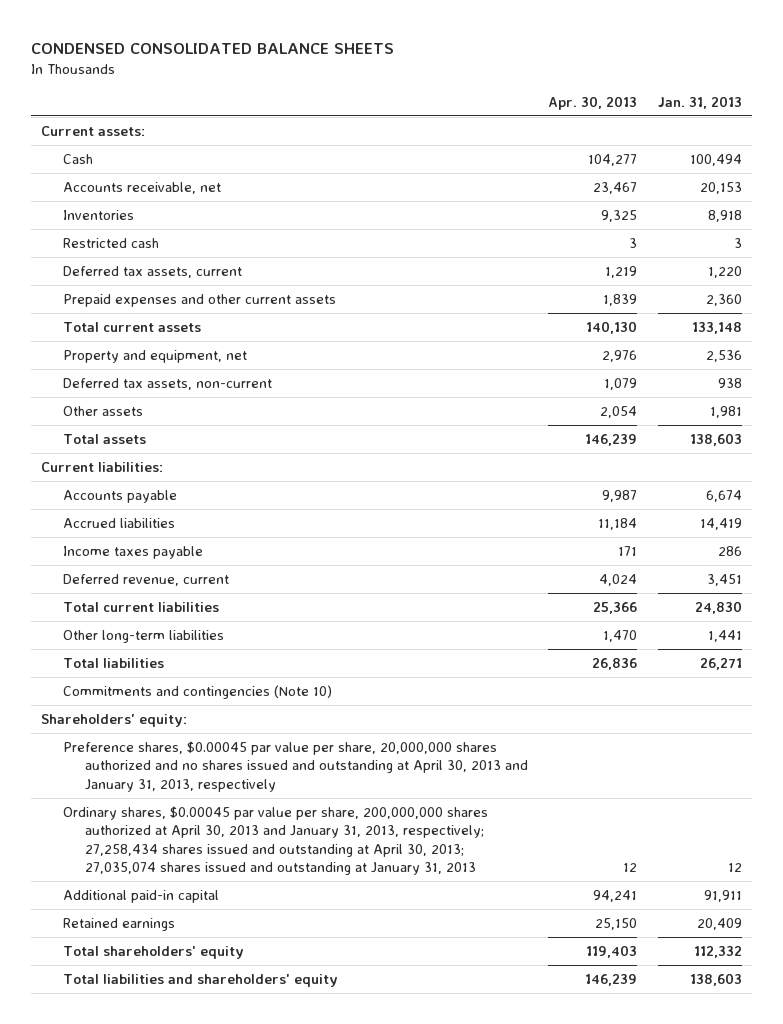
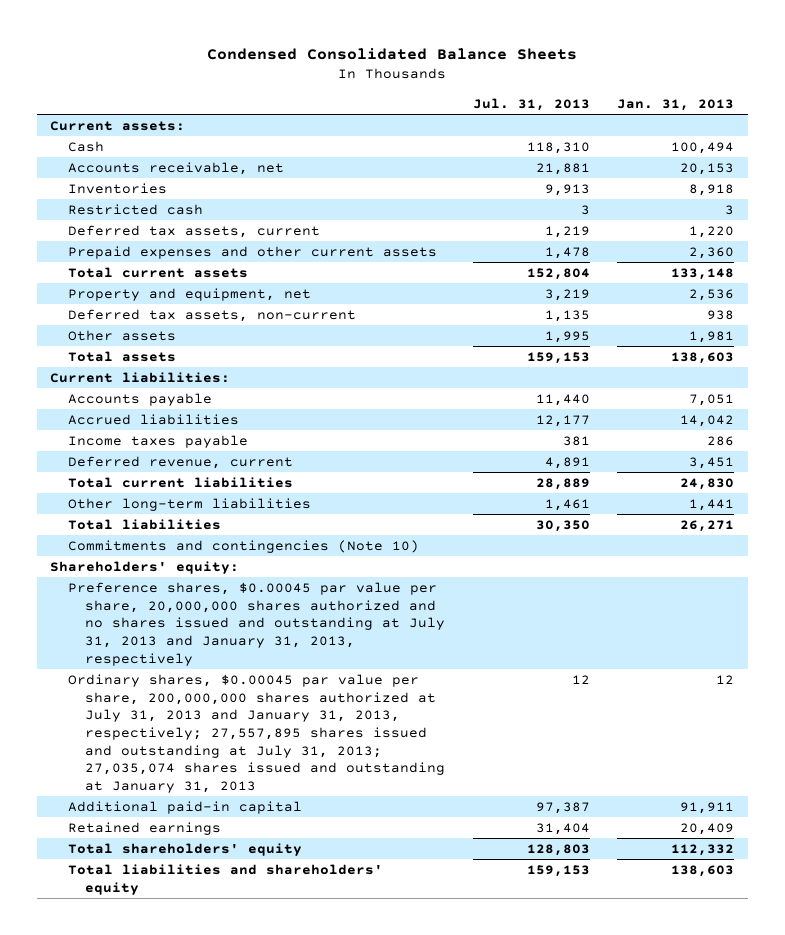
- CONDENSED CONSOLIDATED BALANCE SHEETS
+ Condensed Consolidated Balance Sheets
- | Apr. 30, 2013 | Jan. 31, 2013
+ | Jul. 31, 2013 | Jan. 31, 2013
- Accounts payable | 9,987 | 6,674
- Accrued liabilities | 11,184 | 14,419
+ Accounts payable | 11,440 | 7,051
+ Accrued liabilities | 12,177 | 14,042
- Preference shares, $0.00045 par value per share, 20,000,000 shares authorized and no shares issued and outstanding at April 30, 2013 and January 31, 2013, respectively
- Ordinary shares, $0.00045 par value per share, 200,000,000 shares authorized at April 30, 2013 and January 31, 2013, respectively; 27,258,434 shares issued and outstanding at April 30, 2013; 27,035,074 shares issued and outstanding at January 31, 2013 | 12 | 12
+ Preference shares, $0.00045 par value per share, 20,000,000 shares authorized and no shares issued and outstanding at July 31, 2013 and January 31, 2013, respectively
+ Ordinary shares, $0.00045 par value per share, 200,000,000 shares authorized at July 31, 2013 and January 31, 2013, respectively; 27,557,895 shares issued and outstanding at July 31, 2013; 27,035,074 shares issued and outstanding at January 31, 2013 | 12 | 12

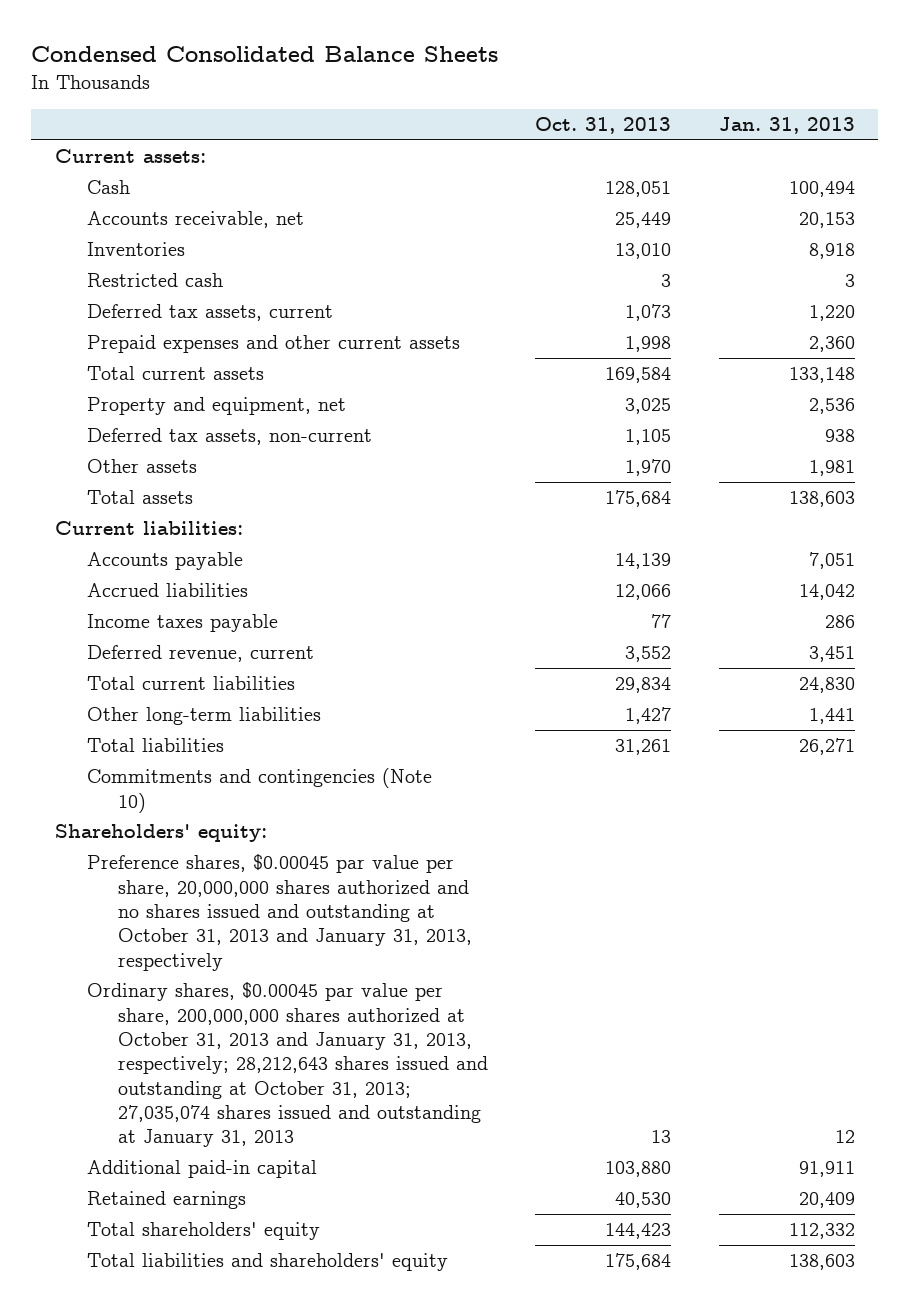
- | Jul. 31, 2013 | Jan. 31, 2013
+ | Oct. 31, 2013 | Jan. 31, 2013
- Preference shares, $0.00045 par value per share, 20,000,000 shares authorized and no shares issued and outstanding at July 31, 2013 and January 31, 2013, respectively
- Ordinary shares, $0.00045 par value per share, 200,000,000 shares authorized at July 31, 2013 and January 31, 2013, respectively; 27,557,895 shares issued and outstanding at July 31, 2013; 27,035,074 shares issued and outstanding at January 31, 2013 | 12 | 12
+ Preference shares, $0.00045 par value per share, 20,000,000 shares authorized and no shares issued and outstanding at October 31, 2013 and January 31, 2013, respectively
+ Ordinary shares, $0.00045 par value per share, 200,000,000 shares authorized at October 31, 2013 and January 31, 2013, respectively; 28,212,643 shares issued and outstanding at October 31, 2013; 27,035,074 shares issued and outstanding at January 31, 2013 | 13 | 12

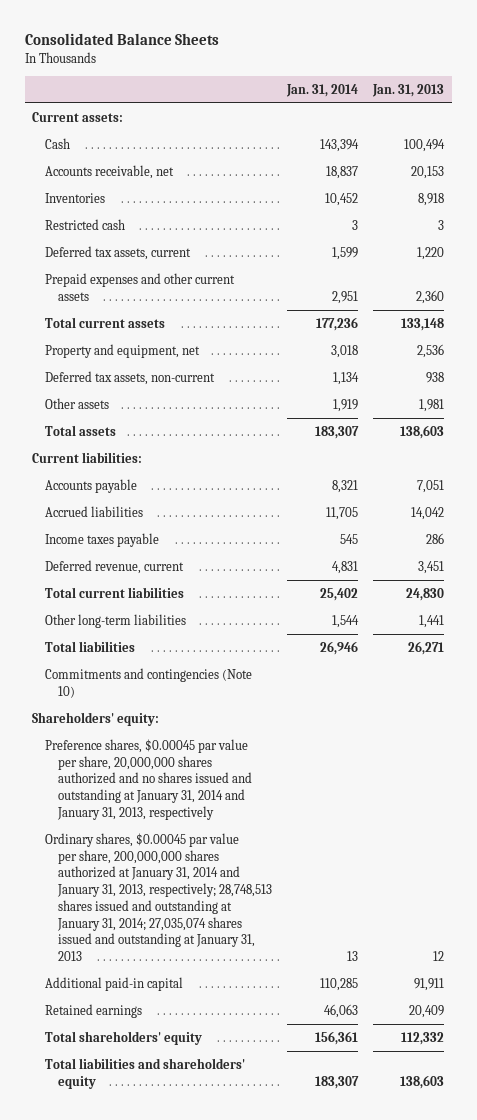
- Condensed Consolidated Balance Sheets
+ Consolidated Balance Sheets
- | Oct. 31, 2013 | Jan. 31, 2013
+ | Jan. 31, 2014 | Jan. 31, 2013
- Preference shares, $0.00045 par value per share, 20,000,000 shares authorized and no shares issued and outstanding at October 31, 2013 and January 31, 2013, respectively
- Ordinary shares, $0.00045 par value per share, 200,000,000 shares authorized at October 31, 2013 and January 31, 2013, respectively; 28,212,643 shares issued and outstanding at October 31, 2013; 27,035,074 shares issued and outstanding at January 31, 2013 | 13 | 12
+ Preference shares, $0.00045 par value per share, 20,000,000 shares authorized and no shares issued and outstanding at January 31, 2014 and January 31, 2013, respectively
+ Ordinary shares, $0.00045 par value per share, 200,000,000 shares authorized at January 31, 2014 and January 31, 2013, respectively; 28,748,513 shares issued and outstanding at January 31, 2014; 27,035,074 shares issued and outstanding at January 31, 2013 | 13 | 12

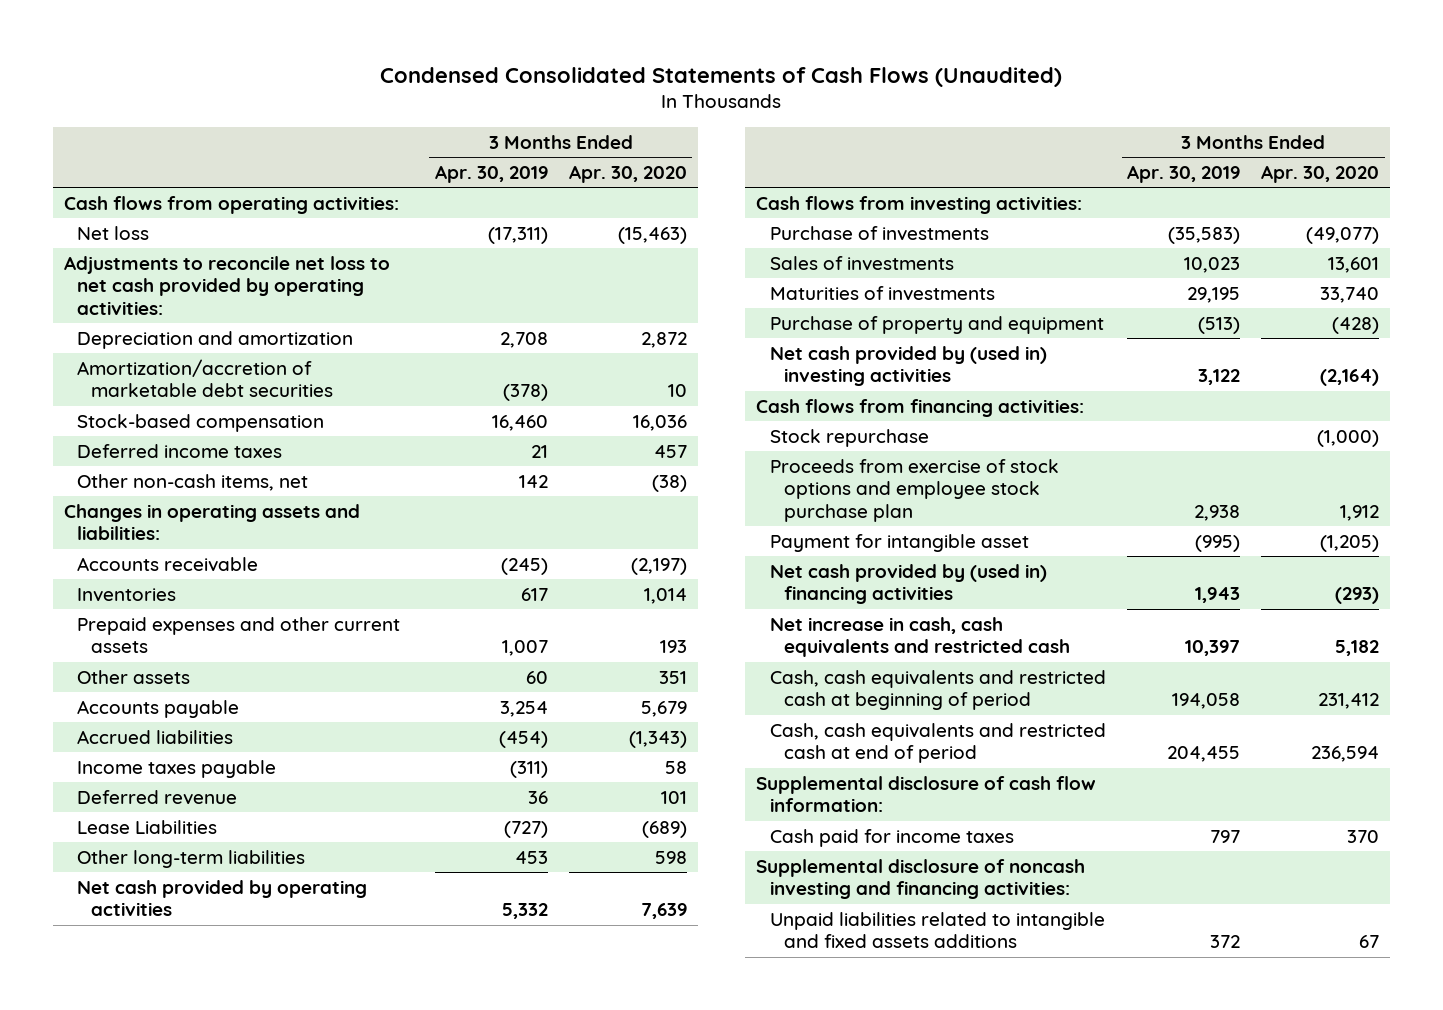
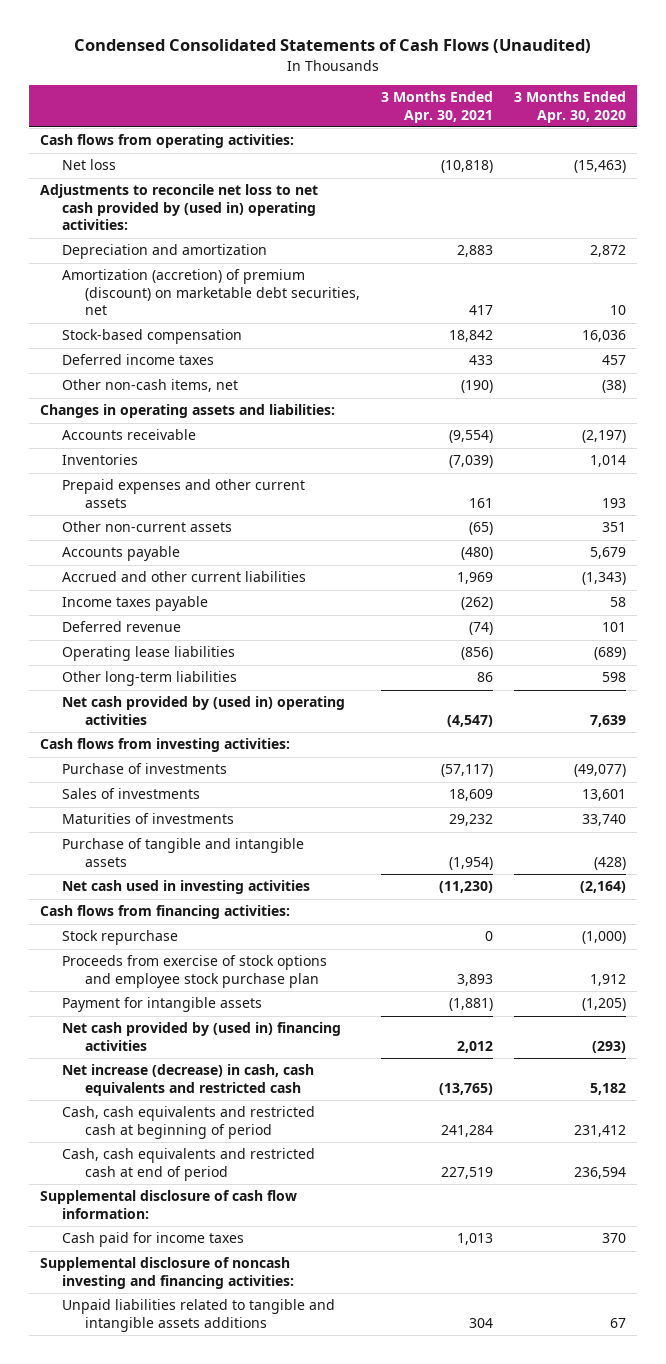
- | 3 Months Ended Apr. 30, 2019 | 3 Months Ended Apr. 30, 2020
+ | 3 Months Ended Apr. 30, 2021 | 3 Months Ended Apr. 30, 2020
- Adjustments to reconcile net loss to net cash provided by operating activities:
+ Adjustments to reconcile net loss to net cash provided by (used in) operating activities:
- Amortization/accretion of marketable debt securities | (378) | 10
+ Amortization (accretion) of premium (discount) on marketable debt securities, net | 417 | 10
- Other assets | 60 | 351
+ Other non-current assets | (65) | 351
- Accrued liabilities | (454) | (1,343)
+ Accrued and other current liabilities | 1,969 | (1,343)
- Lease Liabilities | (727) | (689)
+ Operating lease liabilities | (856) | (689)
- Net cash provided by operating activities | 5,332 | 7,639
+ Net cash provided by (used in) operating activities | (4,547) | 7,639
- Purchase of property and equipment | (513) | (428)
- Net cash provided by (used in) investing activities | 3,122 | (2,164)
+ Purchase of tangible and intangible assets | (1,954) | (428)
+ Net cash used in investing activities | (11,230) | (2,164)
- Payment for intangible asset | (995) | (1,205)
+ Payment for intangible assets | (1,881) | (1,205)
- Net increase in cash, cash equivalents and restricted cash | 10,397 | 5,182
+ Net increase (decrease) in cash, cash equivalents and restricted cash | (13,765) | 5,182
- Unpaid liabilities related to intangible and fixed assets additions | 372 | 67
+ Unpaid liabilities related to tangible and intangible assets additions | 304 | 67

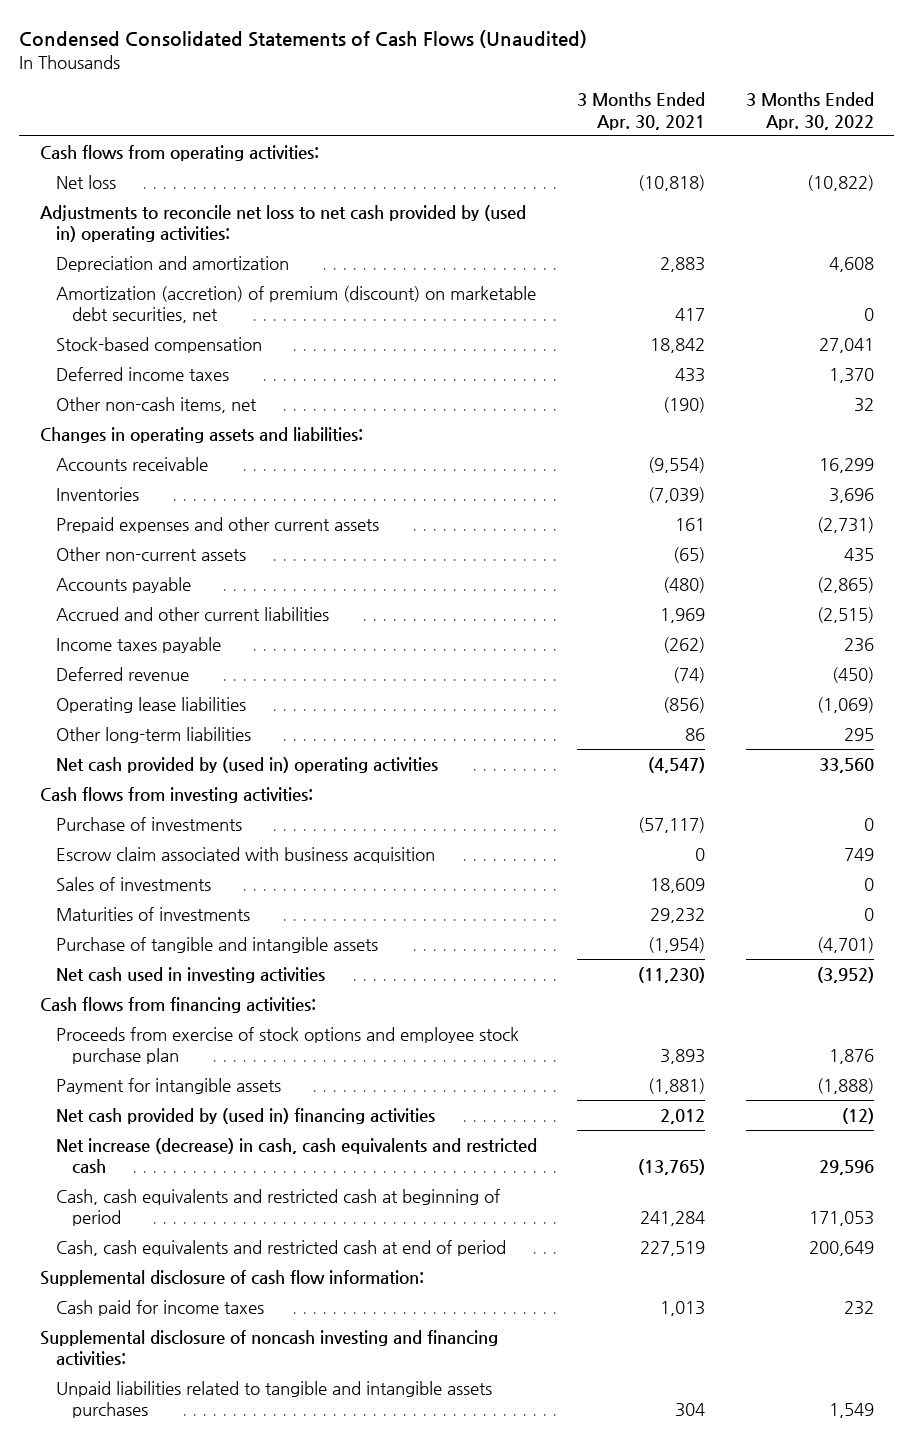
- | 3 Months Ended Apr. 30, 2021 | 3 Months Ended Apr. 30, 2020
+ | 3 Months Ended Apr. 30, 2021 | 3 Months Ended Apr. 30, 2022
+ Escrow claim associated with business acquisition | 0 | 749
- Stock repurchase | 0 | (1,000)
- Unpaid liabilities related to tangible and intangible assets additions | 304 | 67
+ Unpaid liabilities related to tangible and intangible assets purchases | 304 | 1,549

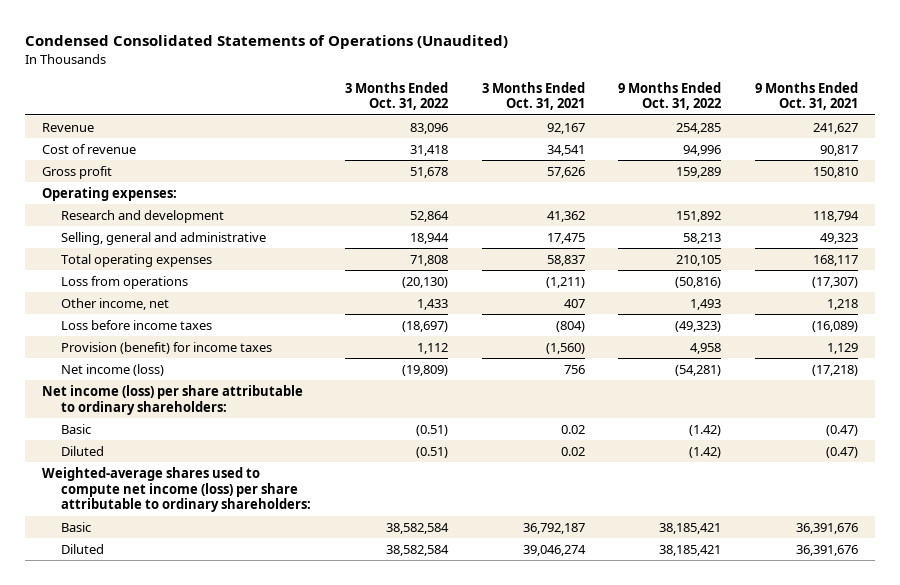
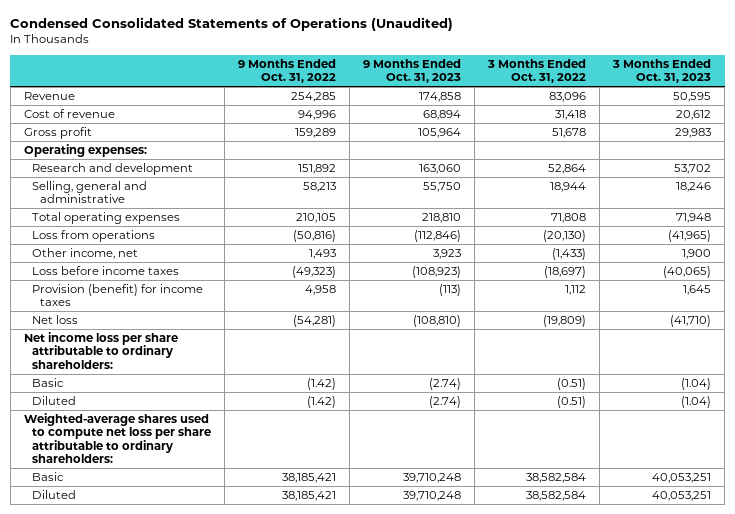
- | 3 Months Ended Oct. 31, 2022 | 3 Months Ended Oct. 31, 2021 | 9 Months Ended Oct. 31, 2022 | 9 Months Ended Oct. 31, 2021
+ | 9 Months Ended Oct. 31, 2022 | 9 Months Ended Oct. 31, 2023 | 3 Months Ended Oct. 31, 2022 | 3 Months Ended Oct. 31, 2023
- Other income, net | 1,433 | 407 | 1,493 | 1,218
+ Other income, net | 1,493 | 3,923 | (1,433) | 1,900
- Net income (loss) | (19,809) | 756 | (54,281) | (17,218)
- Net income (loss) per share attributable to ordinary shareholders:
+ Net loss | (54,281) | (108,810) | (19,809) | (41,710)
+ Net income loss per share attributable to ordinary shareholders:
- Weighted-average shares used to compute net income (loss) per share attributable to ordinary shareholders:
+ Weighted-average shares used to compute net loss per share attributable to ordinary shareholders:

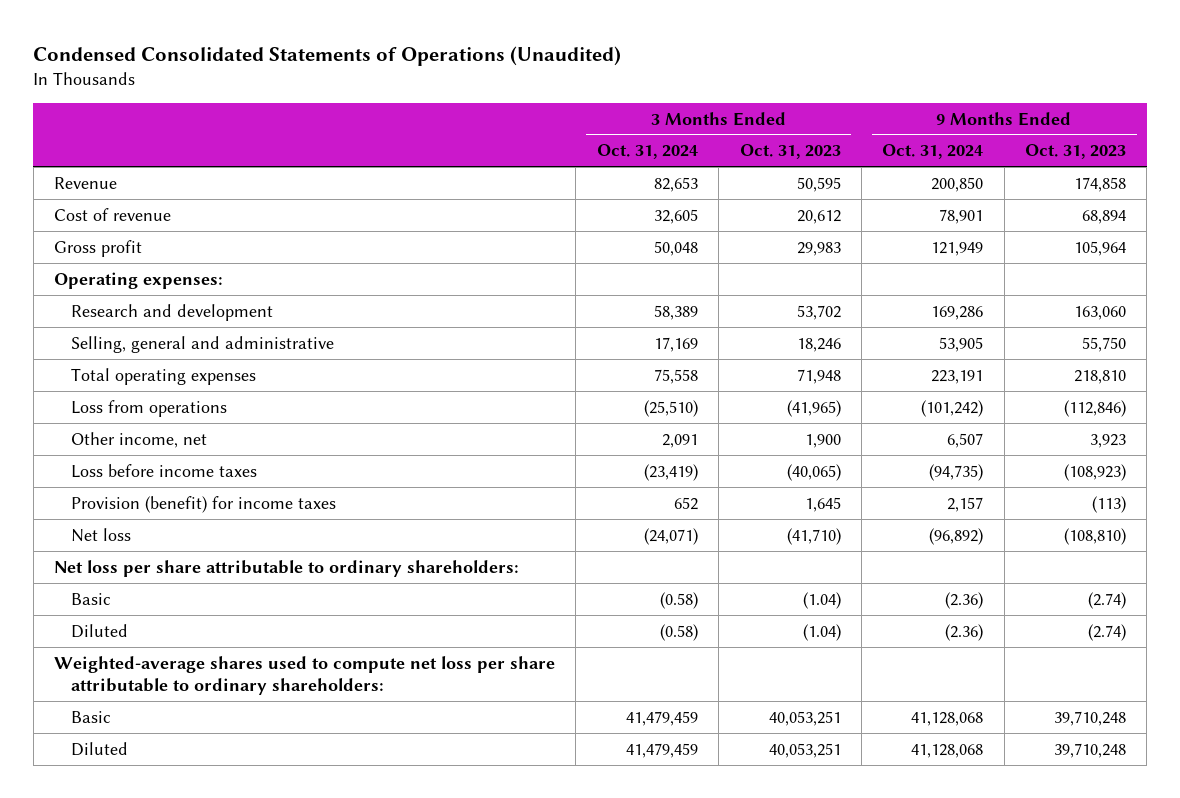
- | 9 Months Ended Oct. 31, 2022 | 9 Months Ended Oct. 31, 2023 | 3 Months Ended Oct. 31, 2022 | 3 Months Ended Oct. 31, 2023
+ | 3 Months Ended Oct. 31, 2024 | 3 Months Ended Oct. 31, 2023 | 9 Months Ended Oct. 31, 2024 | 9 Months Ended Oct. 31, 2023
- Net income loss per share attributable to ordinary shareholders:
+ Net loss per share attributable to ordinary shareholders:

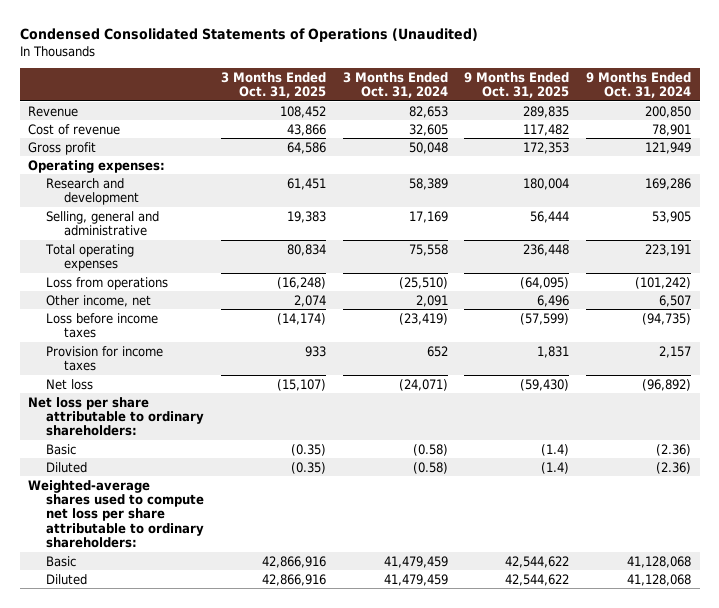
- | 3 Months Ended Oct. 31, 2024 | 3 Months Ended Oct. 31, 2023 | 9 Months Ended Oct. 31, 2024 | 9 Months Ended Oct. 31, 2023
+ | 3 Months Ended Oct. 31, 2025 | 3 Months Ended Oct. 31, 2024 | 9 Months Ended Oct. 31, 2025 | 9 Months Ended Oct. 31, 2024
- Provision (benefit) for income taxes | 652 | 1,645 | 2,157 | (113)
+ Provision for income taxes | 933 | 652 | 1,831 | 2,157

